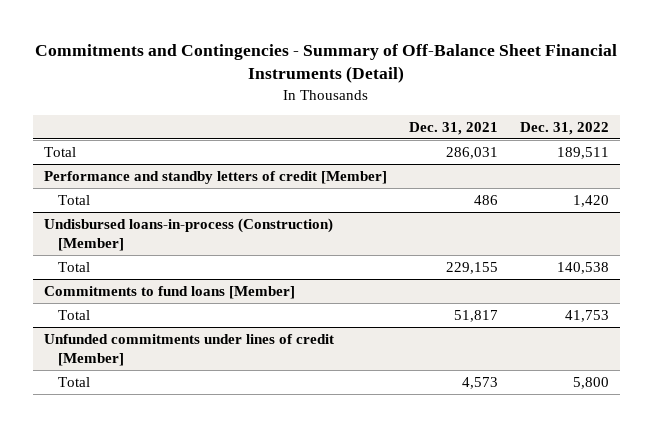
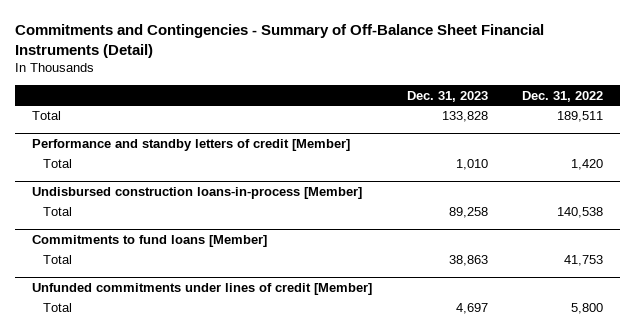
- | Dec. 31, 2021 | Dec. 31, 2022
+ | Dec. 31, 2023 | Dec. 31, 2022
- Undisbursed loans-in-process (Construction) [Member]
+ Undisbursed construction loans-in-process [Member]

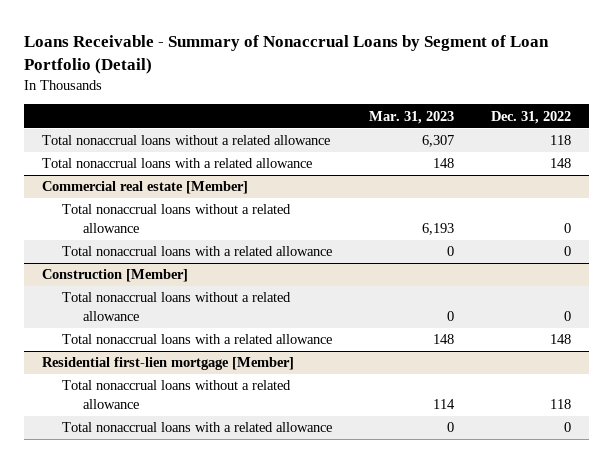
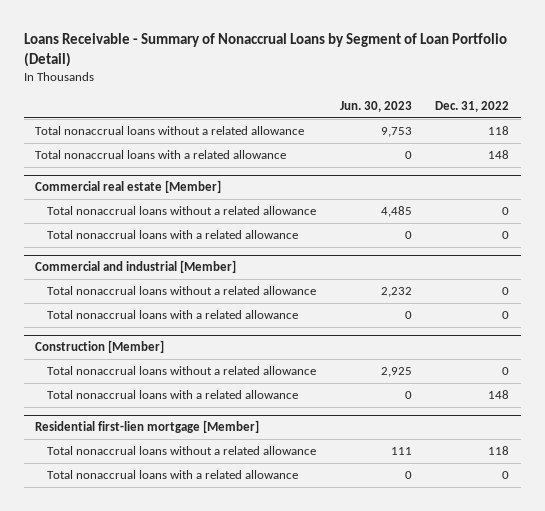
- | Mar. 31, 2023 | Dec. 31, 2022
+ | Jun. 30, 2023 | Dec. 31, 2022
+ Commercial and industrial [Member]
+ Total nonaccrual loans without a related allowance | 2,232 | 0
+ Total nonaccrual loans with a related allowance | 0 | 0

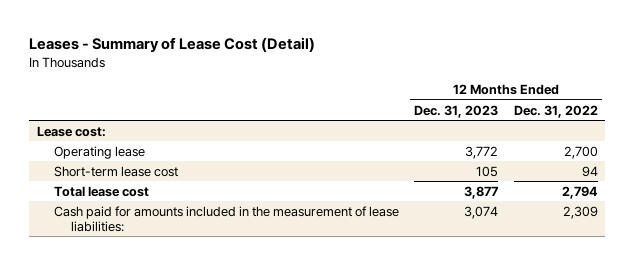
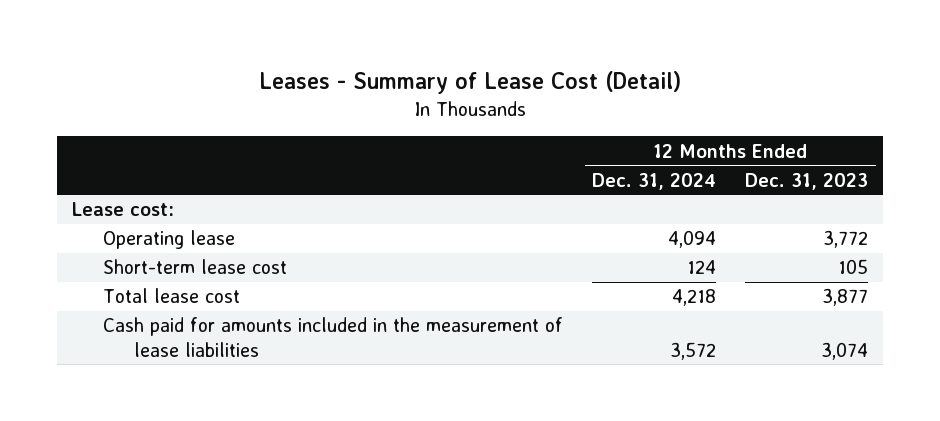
- | 12 Months Ended Dec. 31, 2023 | 12 Months Ended Dec. 31, 2022
+ | 12 Months Ended Dec. 31, 2024 | 12 Months Ended Dec. 31, 2023
- Cash paid for amounts included in the measurement of lease liabilities: | 3,074 | 2,309
+ Cash paid for amounts included in the measurement of lease liabilities | 3,572 | 3,074

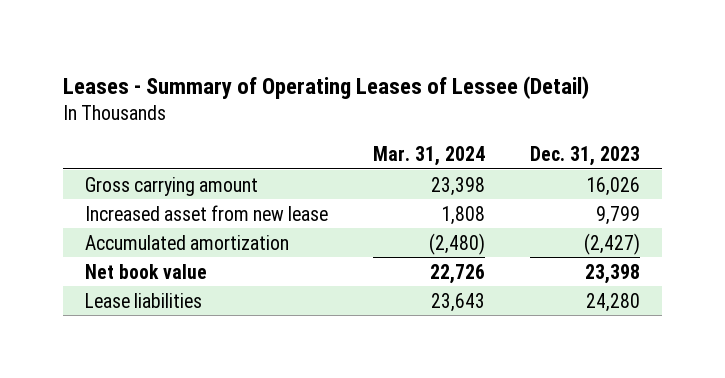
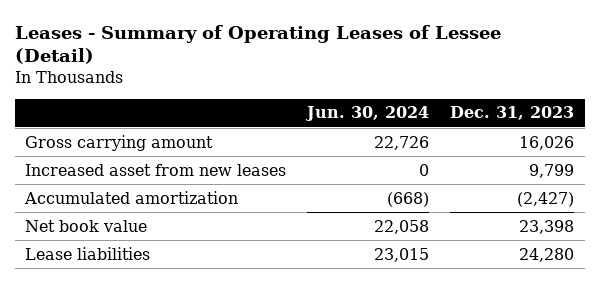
- | Mar. 31, 2024 | Dec. 31, 2023
+ | Jun. 30, 2024 | Dec. 31, 2023
- Increased asset from new lease | 1,808 | 9,799
+ Increased asset from new leases | 0 | 9,799

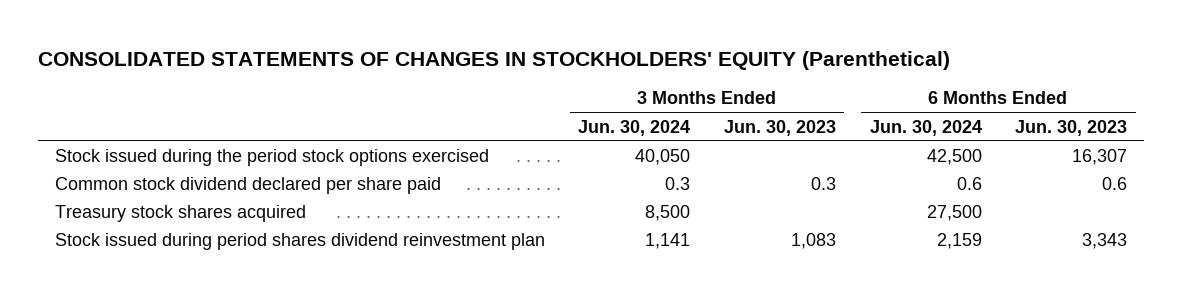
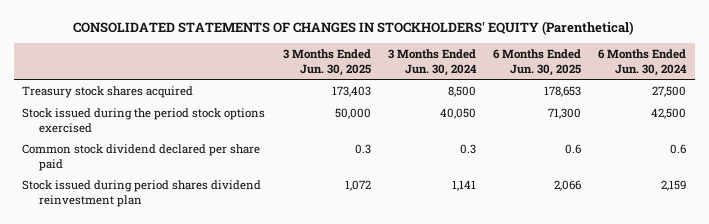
- | 3 Months Ended Jun. 30, 2024 | 3 Months Ended Jun. 30, 2023 | 6 Months Ended Jun. 30, 2024 | 6 Months Ended Jun. 30, 2023
+ | 3 Months Ended Jun. 30, 2025 | 3 Months Ended Jun. 30, 2024 | 6 Months Ended Jun. 30, 2025 | 6 Months Ended Jun. 30, 2024
moved up: Treasury stock shares acquired | 173,403 | 8,500 | 178,653 | 27,500

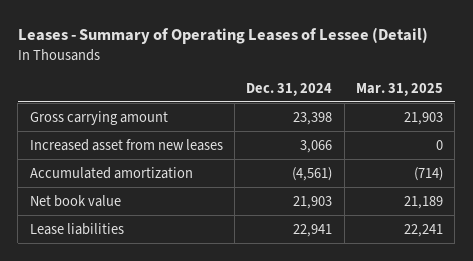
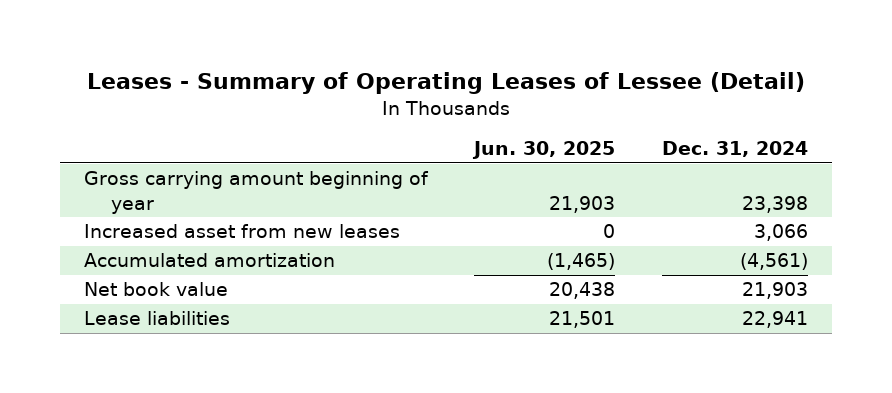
- | Dec. 31, 2024 | Mar. 31, 2025
+ | Jun. 30, 2025 | Dec. 31, 2024
- Gross carrying amount | 23,398 | 21,903
+ Gross carrying amount beginning of year | 21,903 | 23,398

